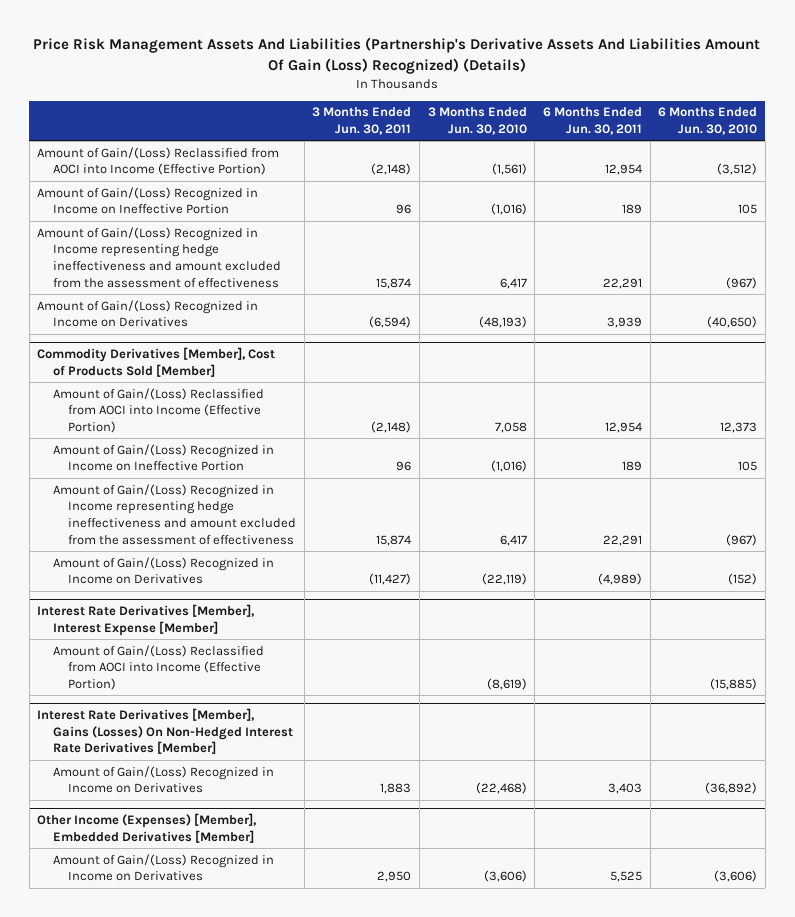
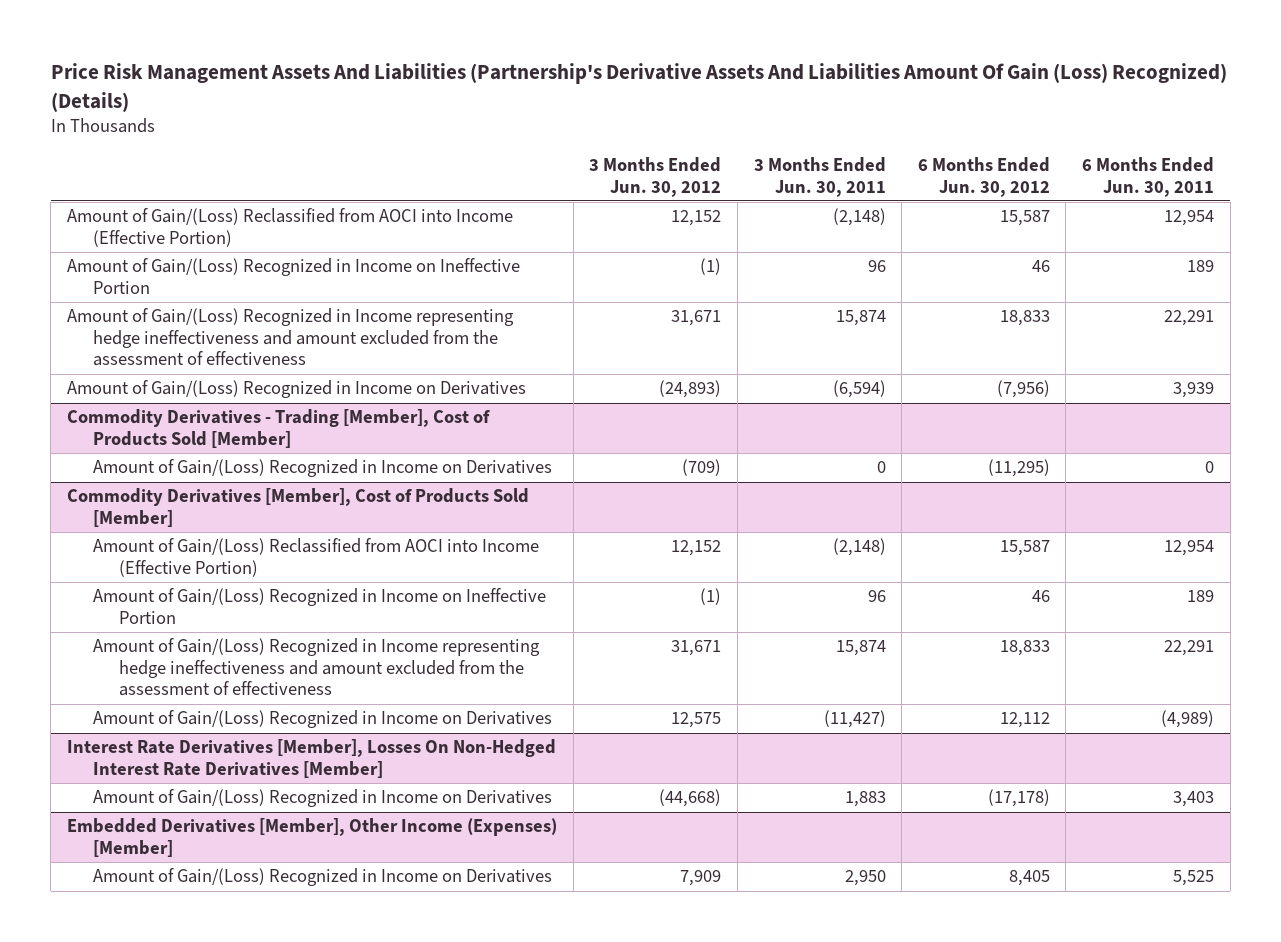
- | 3 Months Ended Jun. 30, 2011 | 3 Months Ended Jun. 30, 2010 | 6 Months Ended Jun. 30, 2011 | 6 Months Ended Jun. 30, 2010
+ | 3 Months Ended Jun. 30, 2012 | 3 Months Ended Jun. 30, 2011 | 6 Months Ended Jun. 30, 2012 | 6 Months Ended Jun. 30, 2011
+ Commodity Derivatives - Trading [Member], Cost of Products Sold [Member]
+ Amount of Gain/(Loss) Recognized in Income on Derivatives | (709) | 0 | (11,295) | 0
- Interest Rate Derivatives [Member], Interest Expense [Member]
- Amount of Gain/(Loss) Reclassified from AOCI into Income (Effective Portion) | | (8,619) | | (15,885)
- Interest Rate Derivatives [Member], Gains (Losses) On Non-Hedged Interest Rate Derivatives [Member]
+ Interest Rate Derivatives [Member], Losses On Non-Hedged Interest Rate Derivatives [Member]
- Other Income (Expenses) [Member], Embedded Derivatives [Member]
+ Embedded Derivatives [Member], Other Income (Expenses) [Member]

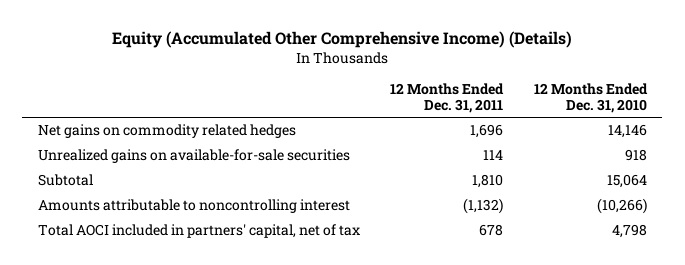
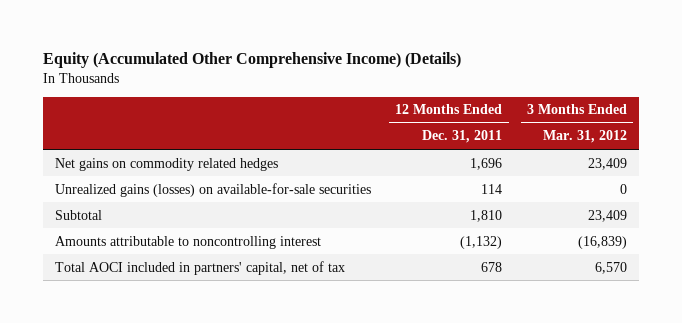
- | 12 Months Ended Dec. 31, 2011 | 12 Months Ended Dec. 31, 2010
+ | 12 Months Ended Dec. 31, 2011 | 3 Months Ended Mar. 31, 2012
- Unrealized gains on available-for-sale securities | 114 | 918
+ Unrealized gains (losses) on available-for-sale securities | 114 | 0

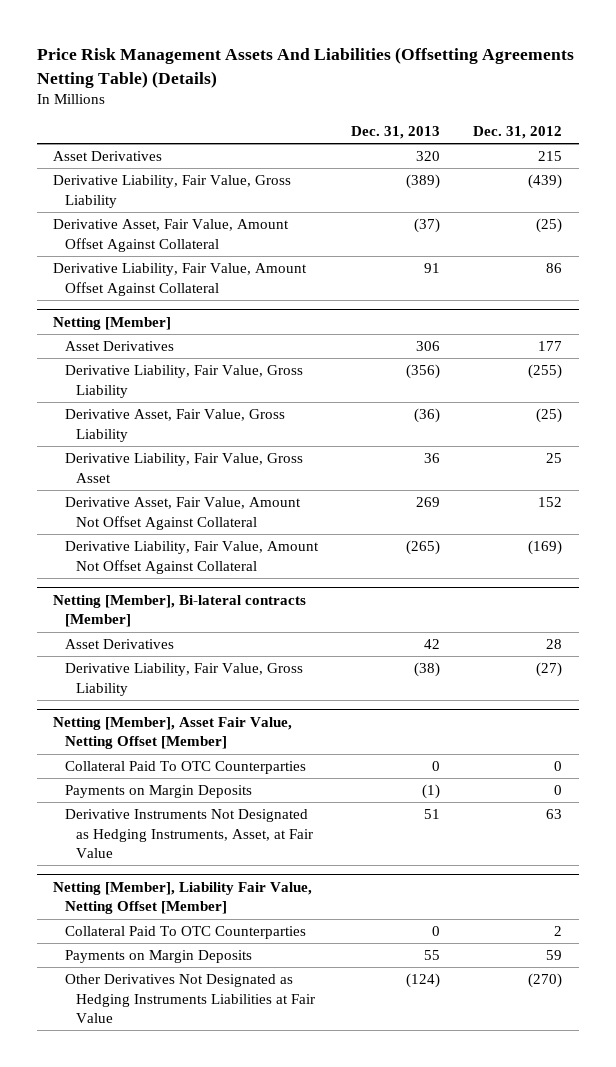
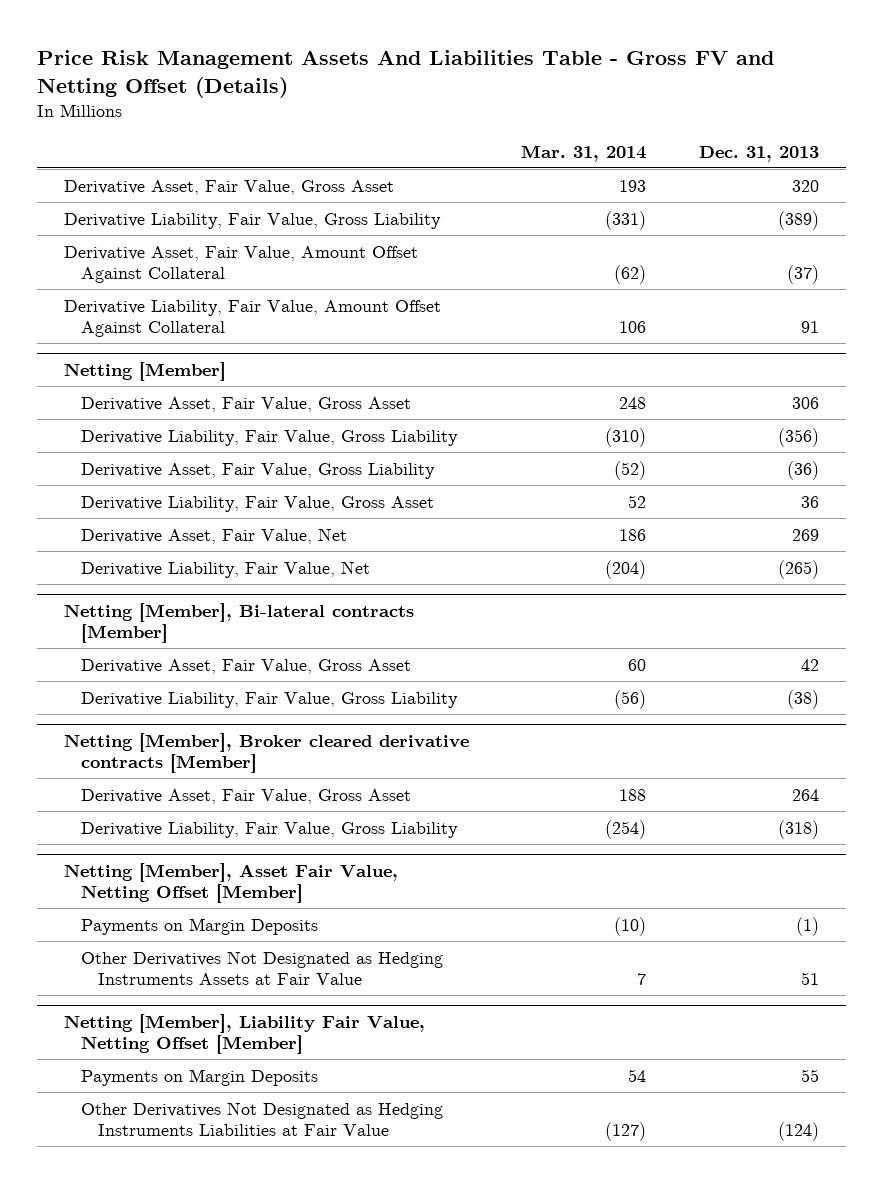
- Price Risk Management Assets And Liabilities (Offsetting Agreements Netting Table) (Details)
+ Price Risk Management Assets And Liabilities Table - Gross FV and Netting Offset (Details)
- | Dec. 31, 2013 | Dec. 31, 2012
+ | Mar. 31, 2014 | Dec. 31, 2013
- Asset Derivatives | 320 | 215
+ Derivative Asset, Fair Value, Gross Asset | 193 | 320
@ Netting [Member]
- Asset Derivatives | 306 | 177
+ Derivative Asset, Fair Value, Gross Asset | 248 | 306
- Derivative Asset, Fair Value, Amount Not Offset Against Collateral | 269 | 152
- Derivative Liability, Fair Value, Amount Not Offset Against Collateral | (265) | (169)
+ Derivative Asset, Fair Value, Net | 186 | 269
+ Derivative Liability, Fair Value, Net | (204) | (265)
@ Netting [Member], Bi-lateral contracts [Member]
- Asset Derivatives | 42 | 28
+ Derivative Asset, Fair Value, Gross Asset | 60 | 42
+ Netting [Member], Broker cleared derivative contracts [Member]
+ Derivative Asset, Fair Value, Gross Asset | 188 | 264
+ Derivative Liability, Fair Value, Gross Liability | (254) | (318)
@ Netting [Member], Asset Fair Value, Netting Offset [Member]
- Collateral Paid To OTC Counterparties | 0 | 0
- Derivative Instruments Not Designated as Hedging Instruments, Asset, at Fair Value | 51 | 63
+ Other Derivatives Not Designated as Hedging Instruments Assets at Fair Value | 7 | 51
@ Netting [Member], Liability Fair Value, Netting Offset [Member]
- Collateral Paid To OTC Counterparties | 0 | 2

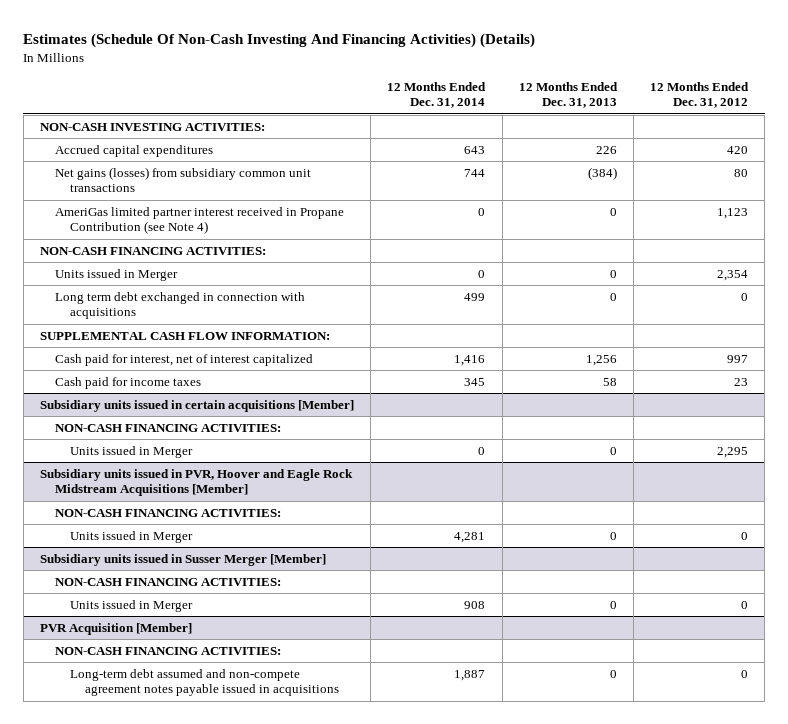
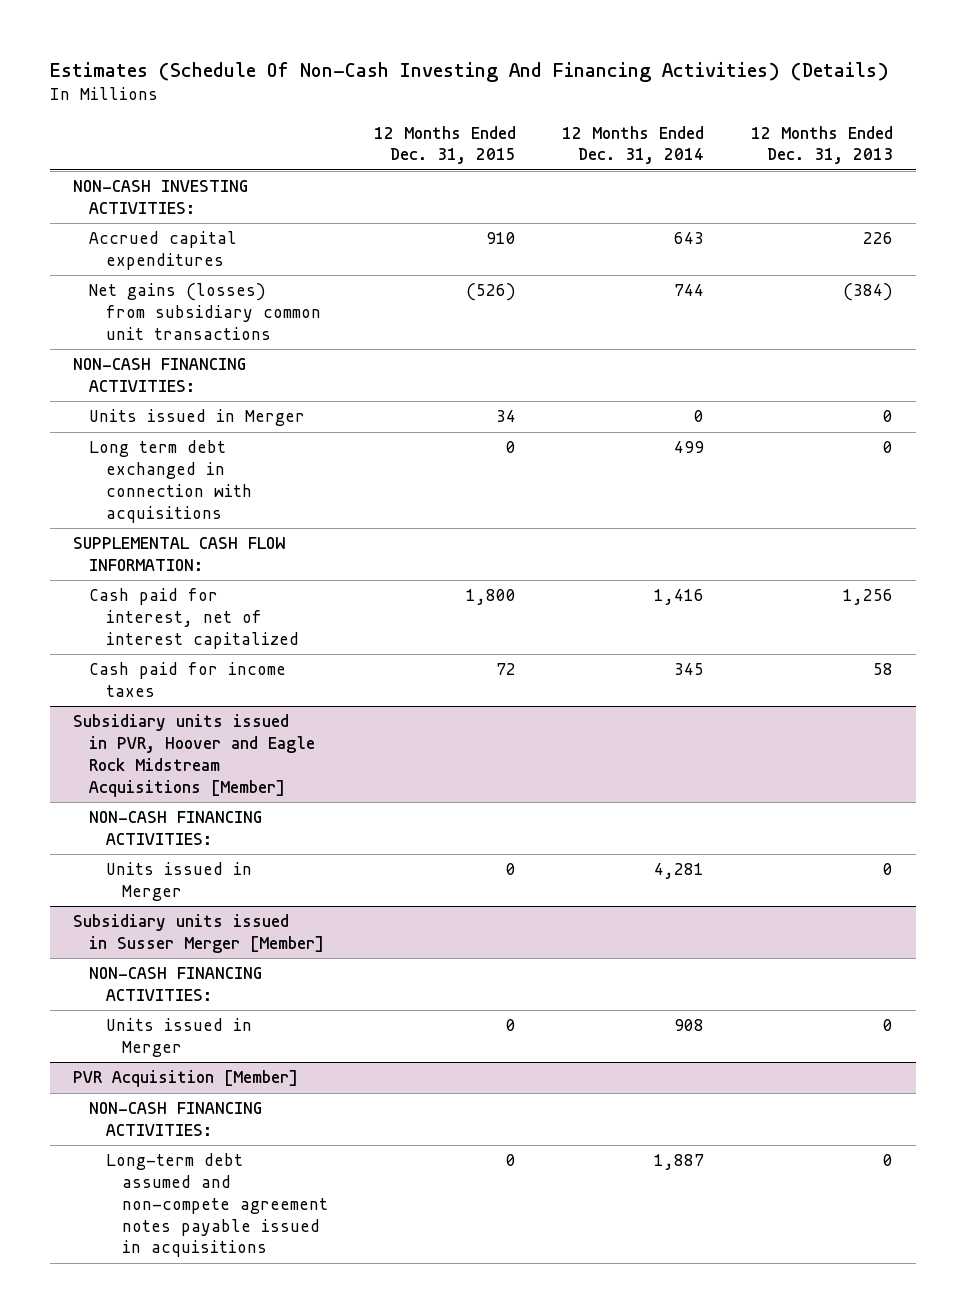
- | 12 Months Ended Dec. 31, 2014 | 12 Months Ended Dec. 31, 2013 | 12 Months Ended Dec. 31, 2012
+ | 12 Months Ended Dec. 31, 2015 | 12 Months Ended Dec. 31, 2014 | 12 Months Ended Dec. 31, 2013
- AmeriGas limited partner interest received in Propane Contribution (see Note 4) | 0 | 0 | 1,123
- Subsidiary units issued in certain acquisitions [Member]
- NON-CASH FINANCING ACTIVITIES:
- Units issued in Merger | 0 | 0 | 2,295

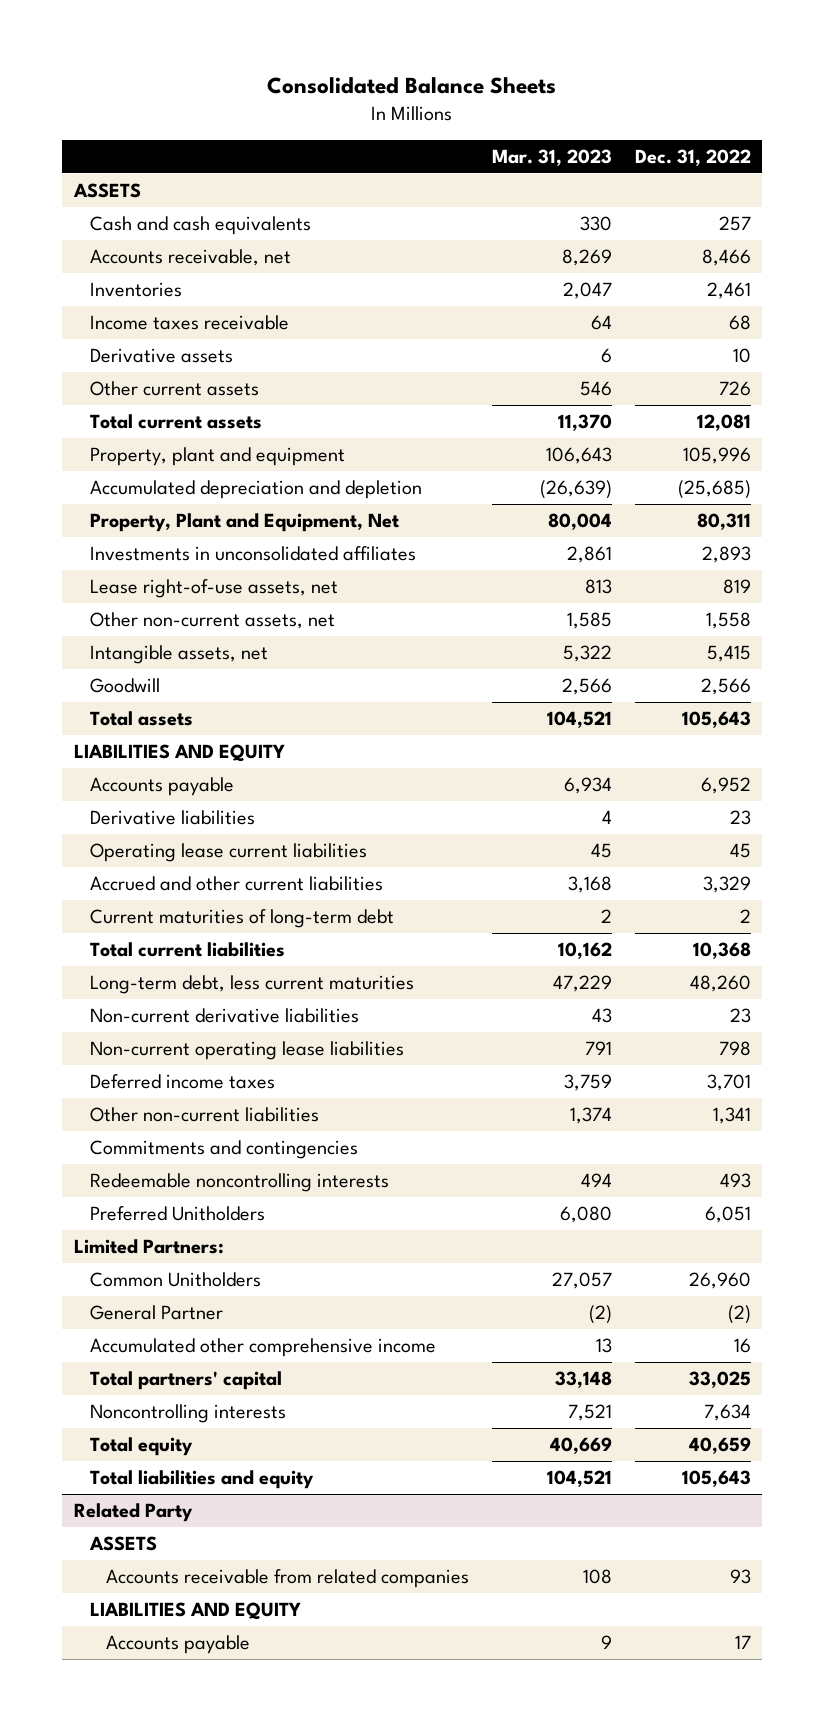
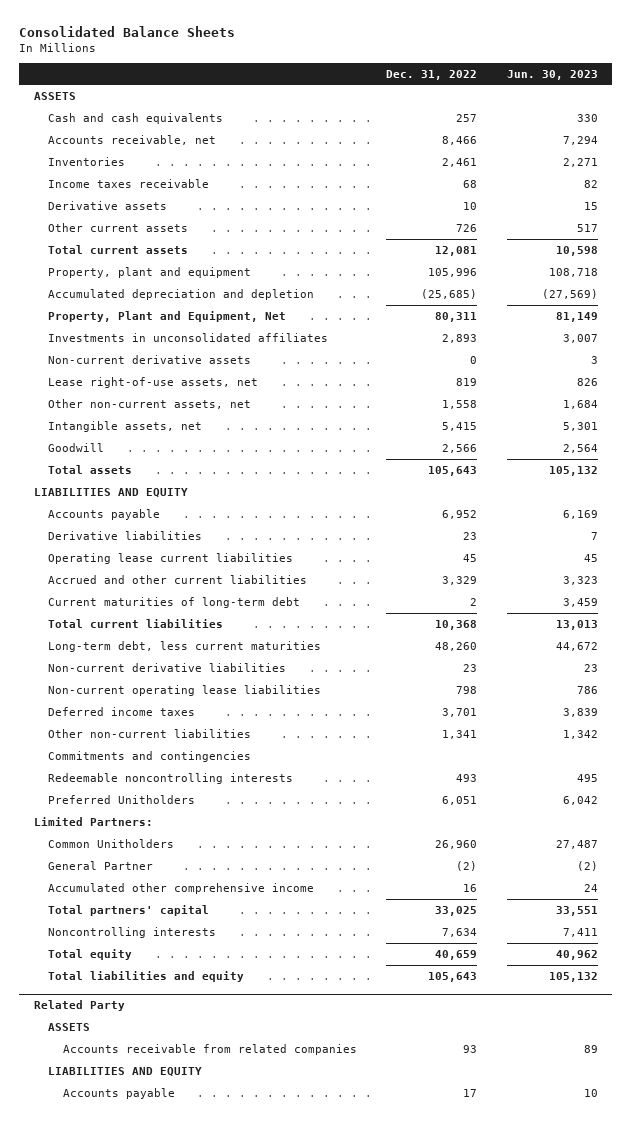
- | Mar. 31, 2023 | Dec. 31, 2022
+ | Dec. 31, 2022 | Jun. 30, 2023
+ Non-current derivative assets | 0 | 3

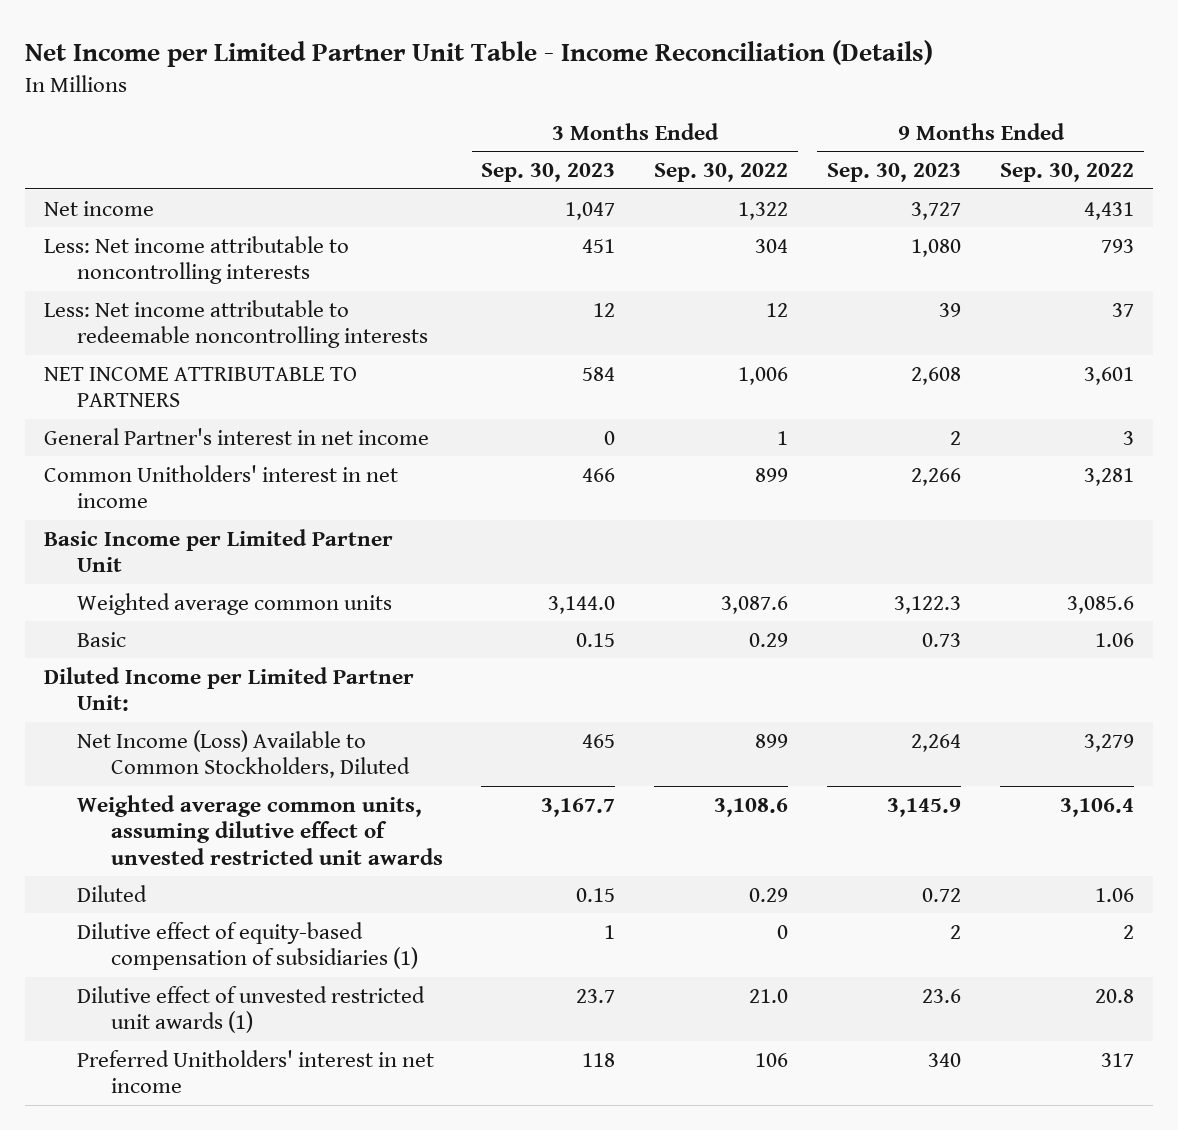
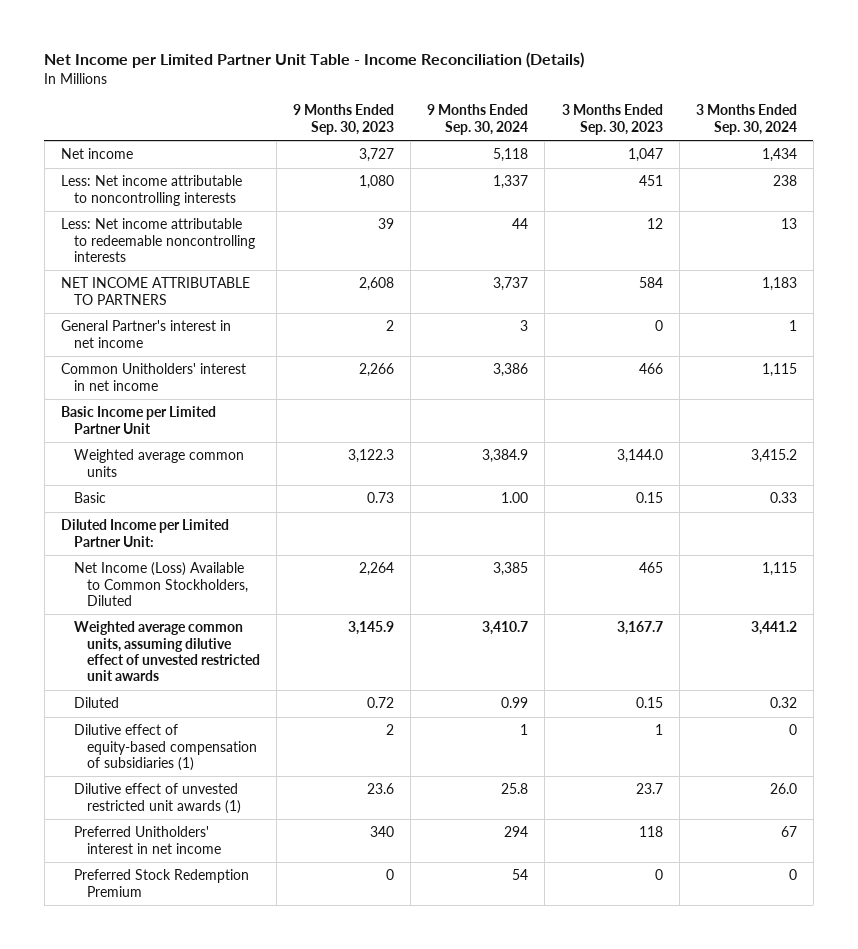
- | 3 Months Ended Sep. 30, 2023 | 3 Months Ended Sep. 30, 2022 | 9 Months Ended Sep. 30, 2023 | 9 Months Ended Sep. 30, 2022
+ | 9 Months Ended Sep. 30, 2023 | 9 Months Ended Sep. 30, 2024 | 3 Months Ended Sep. 30, 2023 | 3 Months Ended Sep. 30, 2024
+ Preferred Stock Redemption Premium | 0 | 54 | 0 | 0

